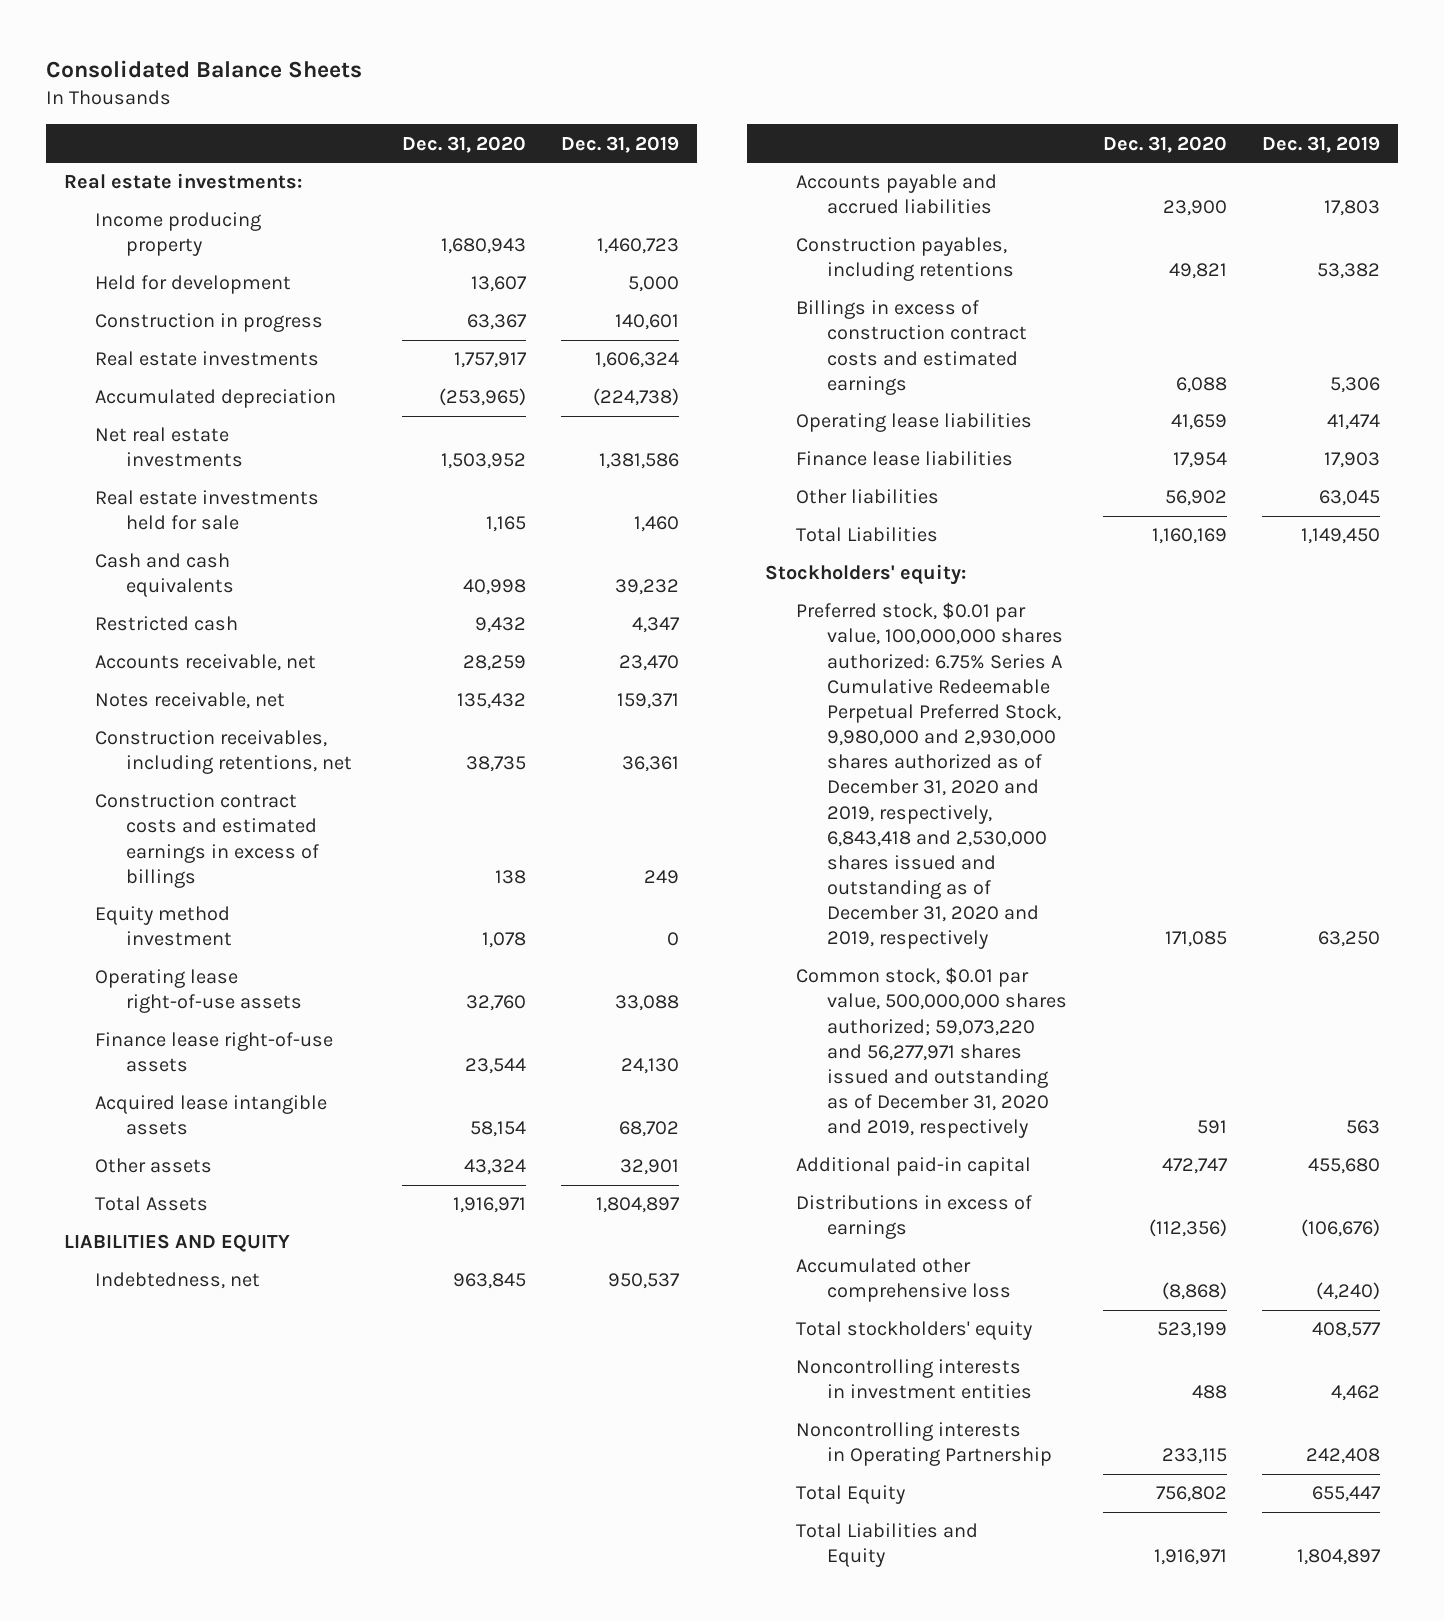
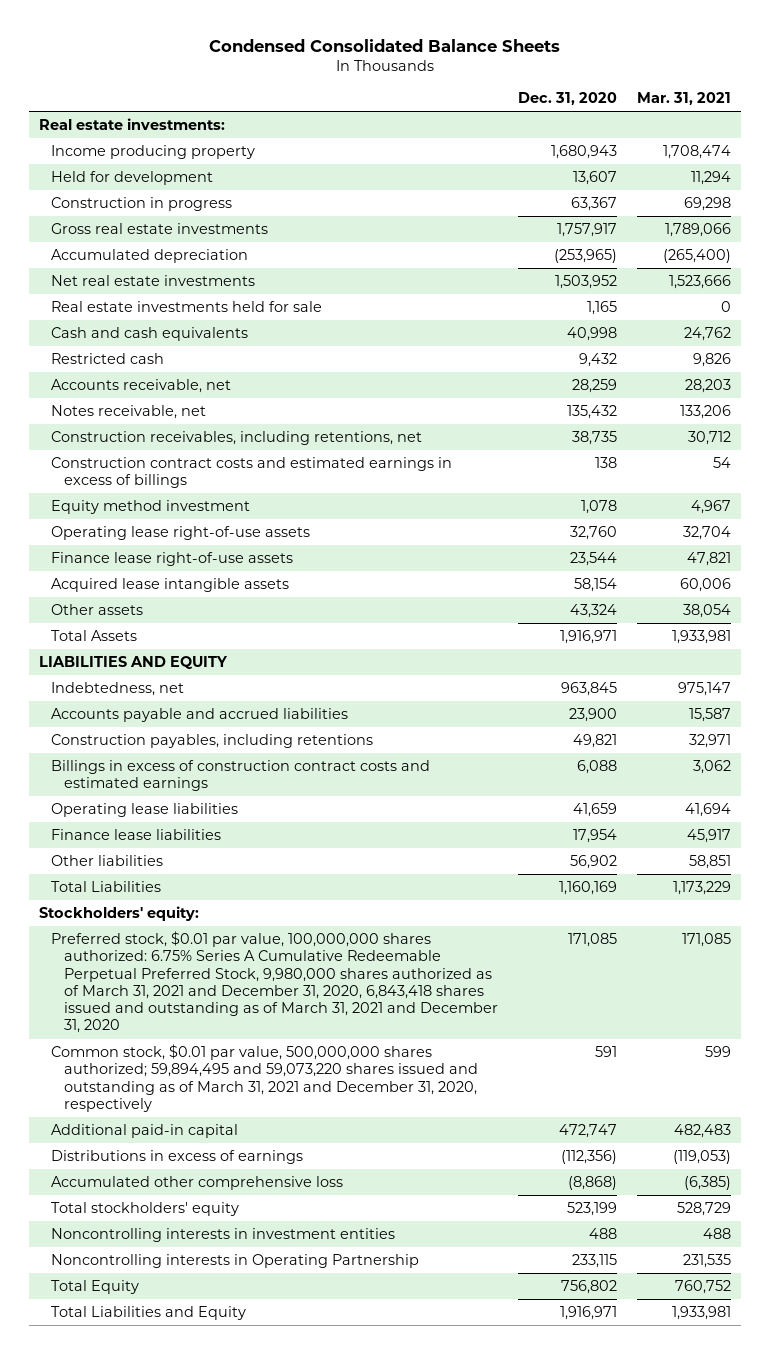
- Consolidated Balance Sheets
+ Condensed Consolidated Balance Sheets
- | Dec. 31, 2020 | Dec. 31, 2019
+ | Dec. 31, 2020 | Mar. 31, 2021
- Real estate investments | 1,757,917 | 1,606,324
+ Gross real estate investments | 1,757,917 | 1,789,066
- Preferred stock, $0.01 par value, 100,000,000 shares authorized: 6.75% Series A Cumulative Redeemable Perpetual Preferred Stock, 9,980,000 and 2,930,000 shares authorized as of December 31, 2020 and 2019, respectively, 6,843,418 and 2,530,000 shares issued and outstanding as of December 31, 2020 and 2019, respectively | 171,085 | 63,250
- Common stock, $0.01 par value, 500,000,000 shares authorized; 59,073,220 and 56,277,971 shares issued and outstanding as of December 31, 2020 and 2019, respectively | 591 | 563
+ Preferred stock, $0.01 par value, 100,000,000 shares authorized: 6.75% Series A Cumulative Redeemable Perpetual Preferred Stock, 9,980,000 shares authorized as of March 31, 2021 and December 31, 2020, 6,843,418 shares issued and outstanding as of March 31, 2021 and December 31, 2020 | 171,085 | 171,085
+ Common stock, $0.01 par value, 500,000,000 shares authorized; 59,894,495 and 59,073,220 shares issued and outstanding as of March 31, 2021 and December 31, 2020, respectively | 591 | 599

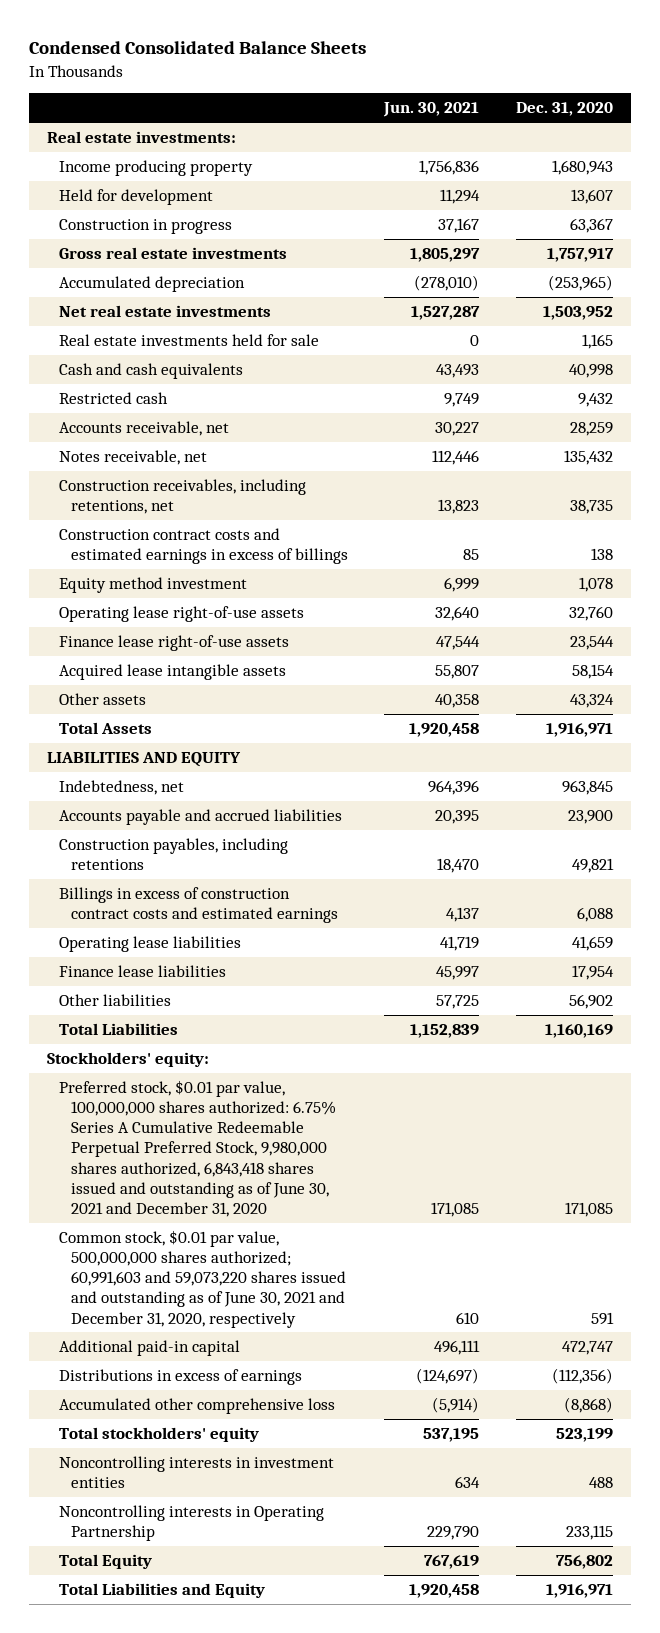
- | Dec. 31, 2020 | Mar. 31, 2021
+ | Jun. 30, 2021 | Dec. 31, 2020
- Preferred stock, $0.01 par value, 100,000,000 shares authorized: 6.75% Series A Cumulative Redeemable Perpetual Preferred Stock, 9,980,000 shares authorized as of March 31, 2021 and December 31, 2020, 6,843,418 shares issued and outstanding as of March 31, 2021 and December 31, 2020 | 171,085 | 171,085
- Common stock, $0.01 par value, 500,000,000 shares authorized; 59,894,495 and 59,073,220 shares issued and outstanding as of March 31, 2021 and December 31, 2020, respectively | 591 | 599
+ Preferred stock, $0.01 par value, 100,000,000 shares authorized: 6.75% Series A Cumulative Redeemable Perpetual Preferred Stock, 9,980,000 shares authorized, 6,843,418 shares issued and outstanding as of June 30, 2021 and December 31, 2020 | 171,085 | 171,085
+ Common stock, $0.01 par value, 500,000,000 shares authorized; 60,991,603 and 59,073,220 shares issued and outstanding as of June 30, 2021 and December 31, 2020, respectively | 610 | 591

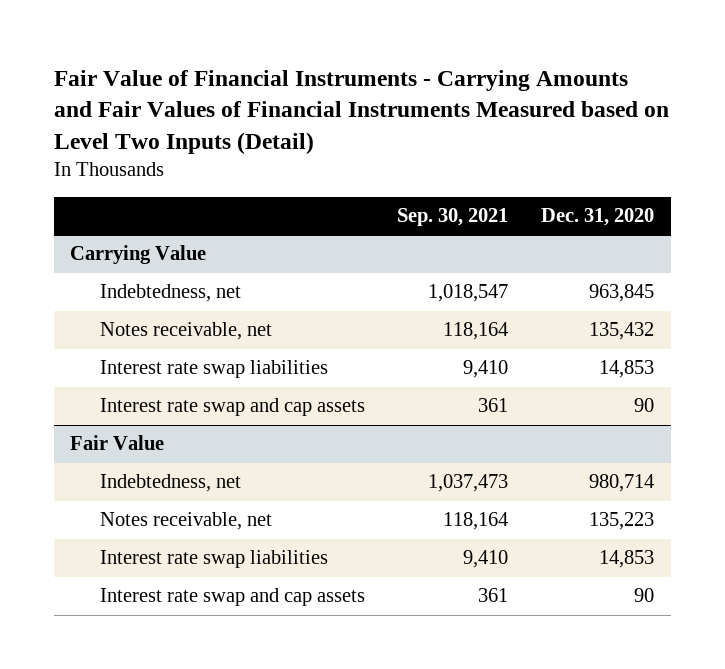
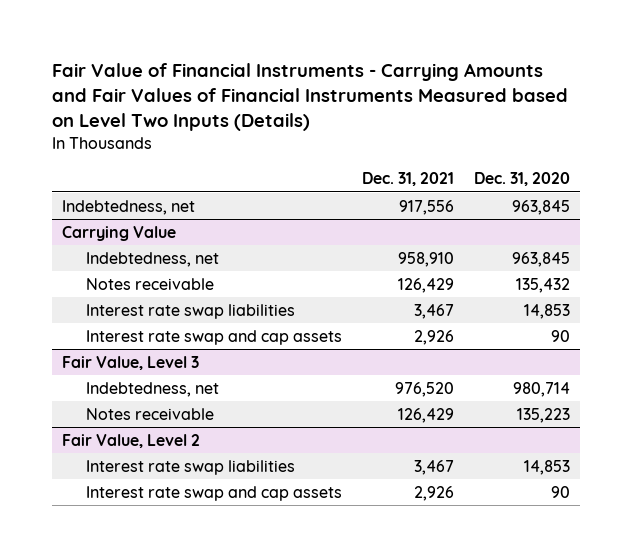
- Fair Value of Financial Instruments - Carrying Amounts and Fair Values of Financial Instruments Measured based on Level Two Inputs (Detail)
+ Fair Value of Financial Instruments - Carrying Amounts and Fair Values of Financial Instruments Measured based on Level Two Inputs (Details)
- | Sep. 30, 2021 | Dec. 31, 2020
+ | Dec. 31, 2021 | Dec. 31, 2020
+ Indebtedness, net | 917,556 | 963,845
@ Carrying Value
- Notes receivable, net | 118,164 | 135,432
+ Notes receivable | 126,429 | 135,432
- Fair Value
+ Fair Value, Level 3
- Notes receivable, net | 118,164 | 135,223
+ Notes receivable | 126,429 | 135,223
+ Fair Value, Level 2

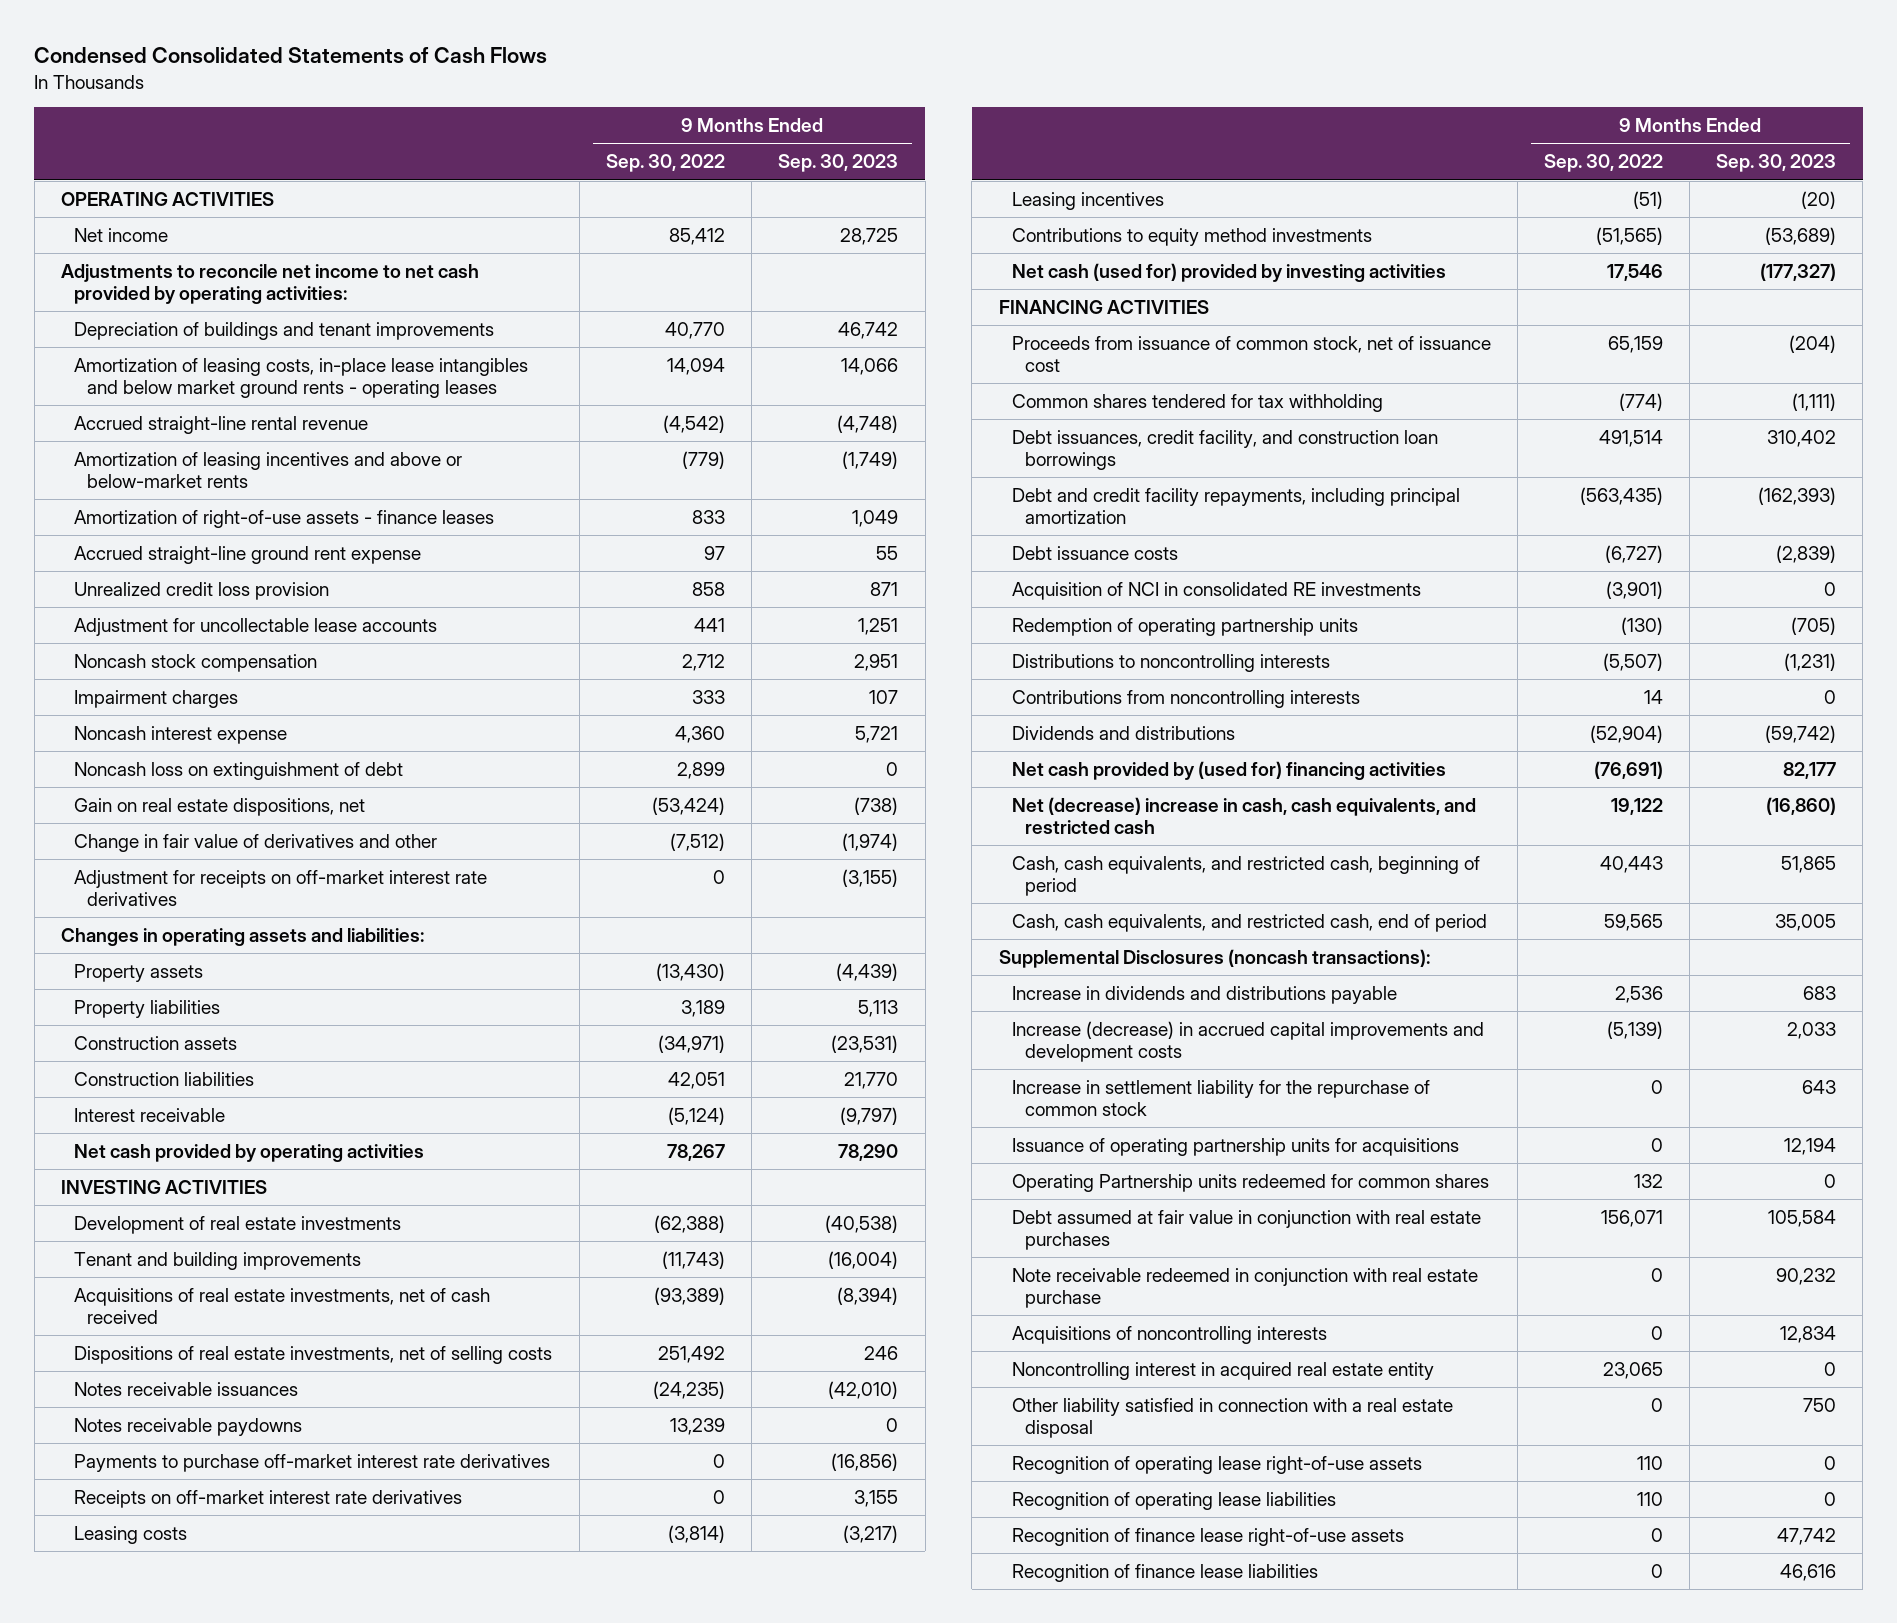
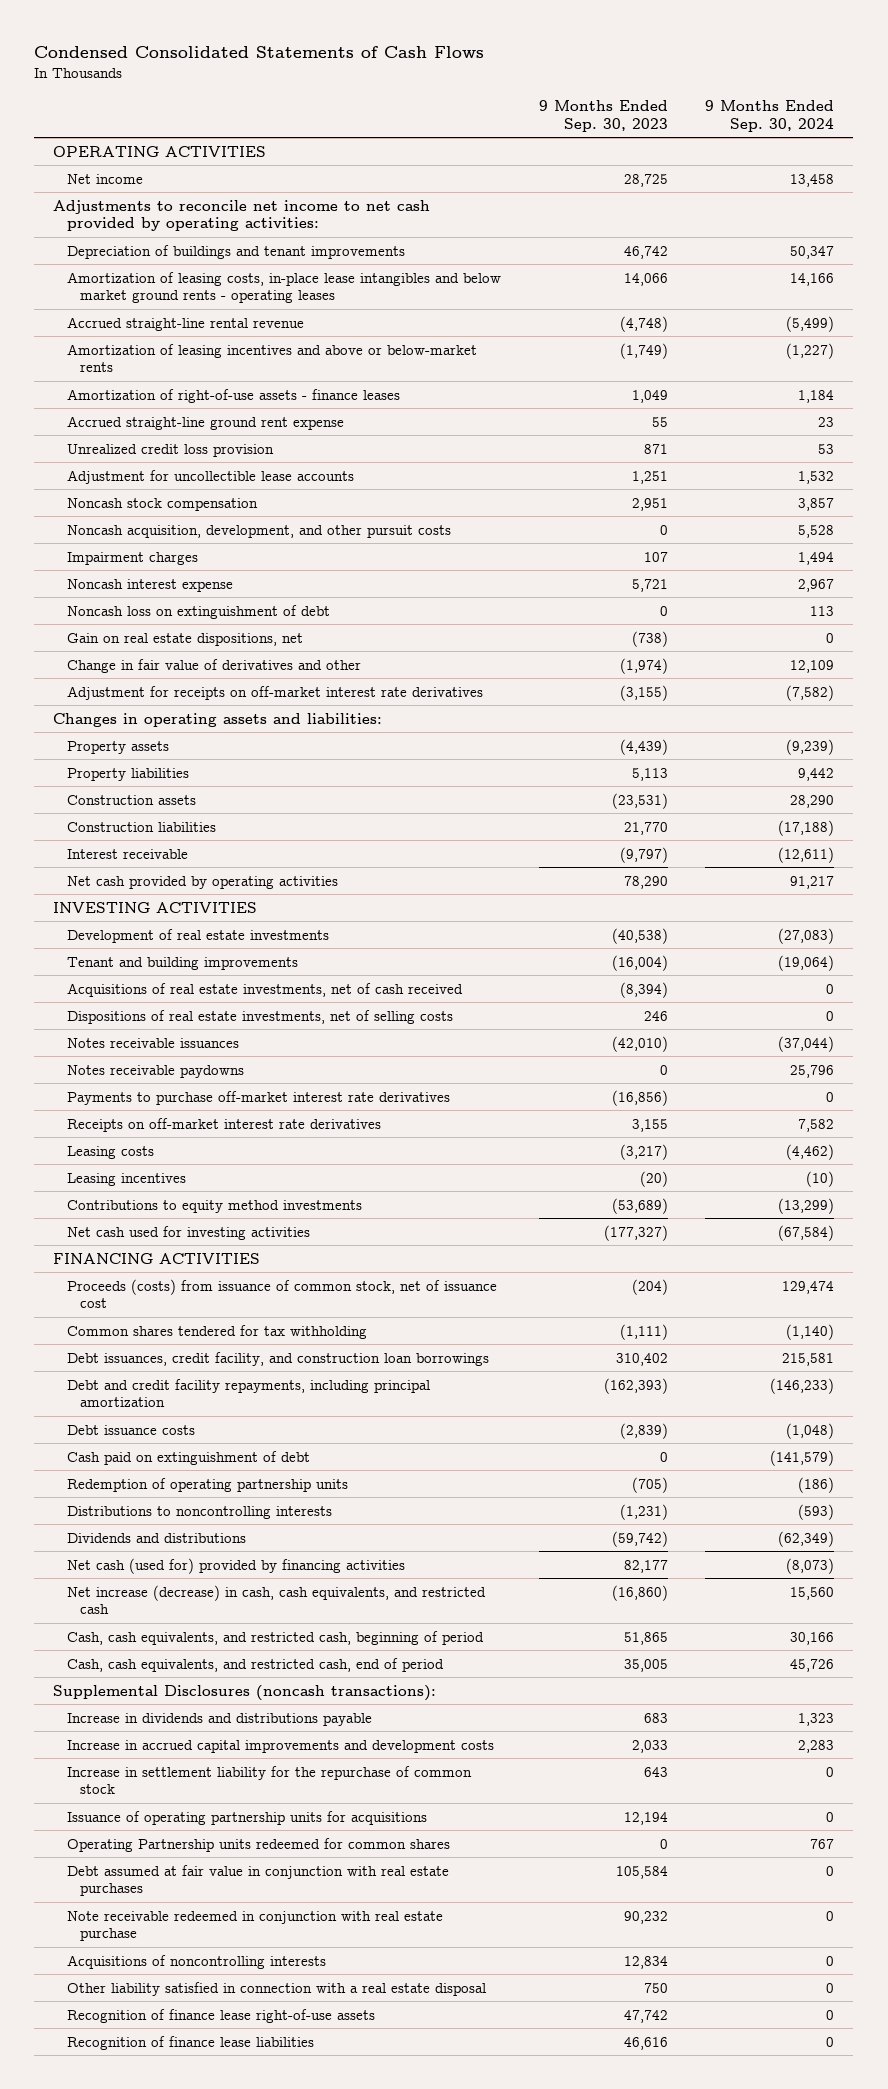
- | 9 Months Ended Sep. 30, 2022 | 9 Months Ended Sep. 30, 2023
+ | 9 Months Ended Sep. 30, 2023 | 9 Months Ended Sep. 30, 2024
- Adjustment for uncollectable lease accounts | 441 | 1,251
+ Adjustment for uncollectible lease accounts | 1,251 | 1,532
+ Noncash acquisition, development, and other pursuit costs | 0 | 5,528
- Net cash (used for) provided by investing activities | 17,546 | (177,327)
+ Net cash used for investing activities | (177,327) | (67,584)
- Proceeds from issuance of common stock, net of issuance cost | 65,159 | (204)
+ Proceeds (costs) from issuance of common stock, net of issuance cost | (204) | 129,474
- Acquisition of NCI in consolidated RE investments | (3,901) | 0
+ Cash paid on extinguishment of debt | 0 | (141,579)
- Contributions from noncontrolling interests | 14 | 0
- Net cash provided by (used for) financing activities | (76,691) | 82,177
- Net (decrease) increase in cash, cash equivalents, and restricted cash | 19,122 | (16,860)
+ Net cash (used for) provided by financing activities | 82,177 | (8,073)
+ Net increase (decrease) in cash, cash equivalents, and restricted cash | (16,860) | 15,560
- Increase (decrease) in accrued capital improvements and development costs | (5,139) | 2,033
+ Increase in accrued capital improvements and development costs | 2,033 | 2,283
- Noncontrolling interest in acquired real estate entity | 23,065 | 0
- Recognition of operating lease right-of-use assets | 110 | 0
- Recognition of operating lease liabilities | 110 | 0

